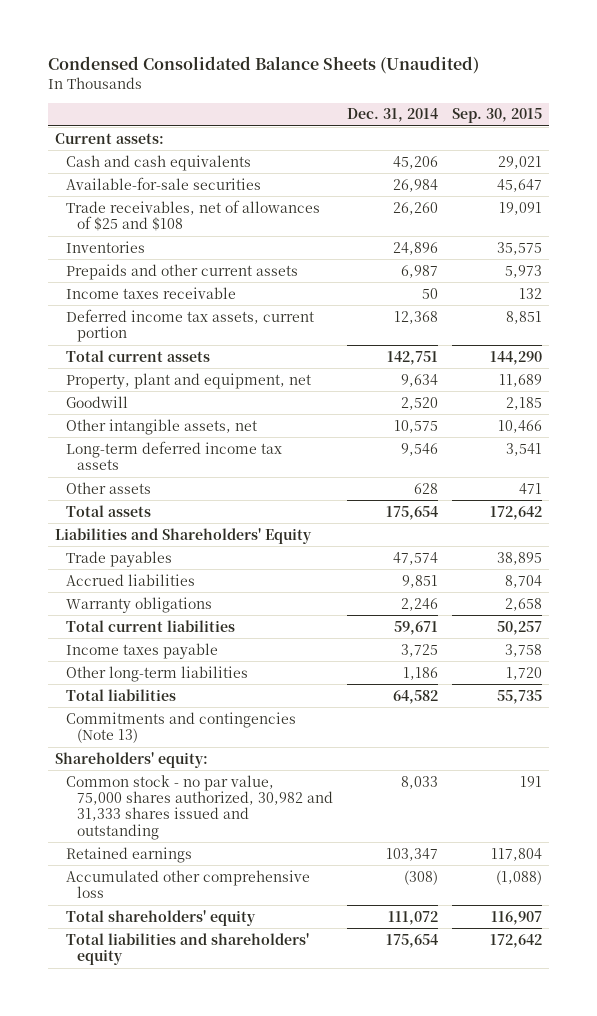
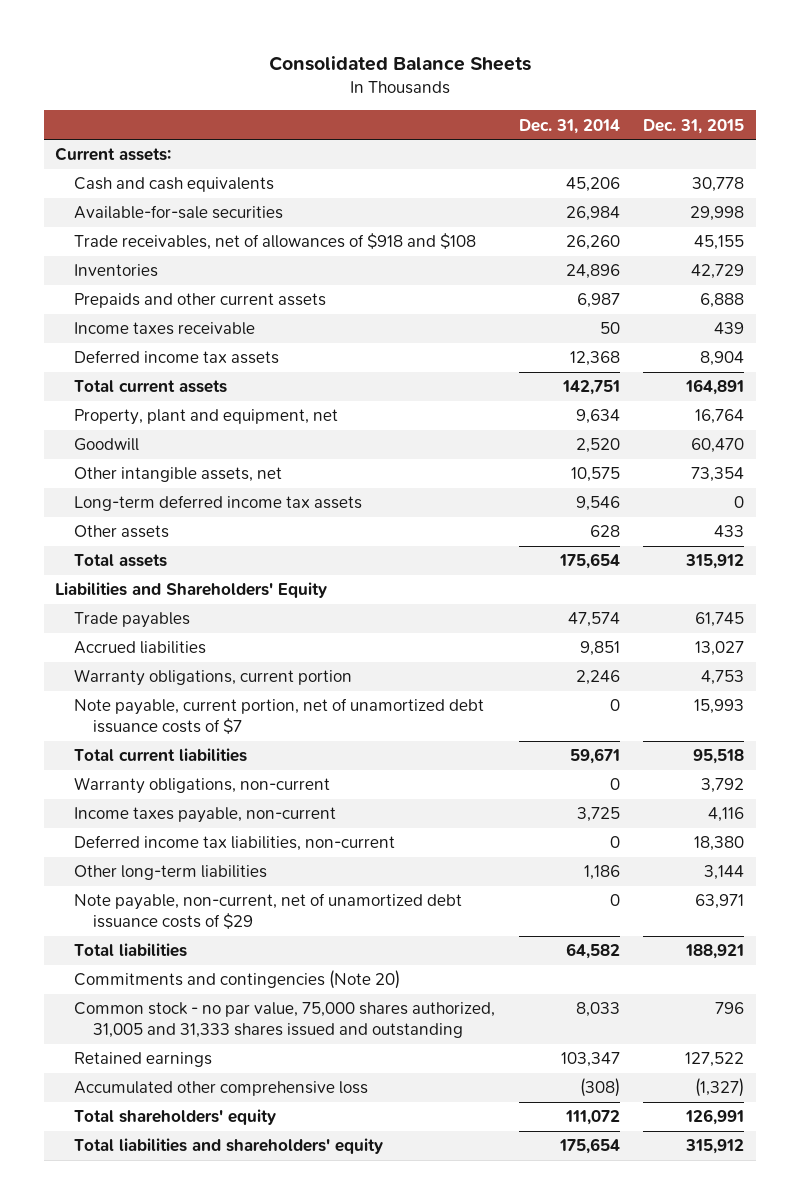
- Condensed Consolidated Balance Sheets (Unaudited)
+ Consolidated Balance Sheets
- | Dec. 31, 2014 | Sep. 30, 2015
+ | Dec. 31, 2014 | Dec. 31, 2015
- Trade receivables, net of allowances of $25 and $108 | 26,260 | 19,091
+ Trade receivables, net of allowances of $918 and $108 | 26,260 | 45,155
- Deferred income tax assets, current portion | 12,368 | 8,851
+ Deferred income tax assets | 12,368 | 8,904
- Warranty obligations | 2,246 | 2,658
+ Warranty obligations, current portion | 2,246 | 4,753
+ Note payable, current portion, net of unamortized debt issuance costs of $7 | 0 | 15,993
- Income taxes payable | 3,725 | 3,758
+ Warranty obligations, non-current | 0 | 3,792
+ Income taxes payable, non-current | 3,725 | 4,116
+ Deferred income tax liabilities, non-current | 0 | 18,380
+ Note payable, non-current, net of unamortized debt issuance costs of $29 | 0 | 63,971
- Commitments and contingencies (Note 13)
- Shareholders' equity:
- Common stock - no par value, 75,000 shares authorized, 30,982 and 31,333 shares issued and outstanding | 8,033 | 191
+ Commitments and contingencies (Note 20)
+ Common stock - no par value, 75,000 shares authorized, 31,005 and 31,333 shares issued and outstanding | 8,033 | 796

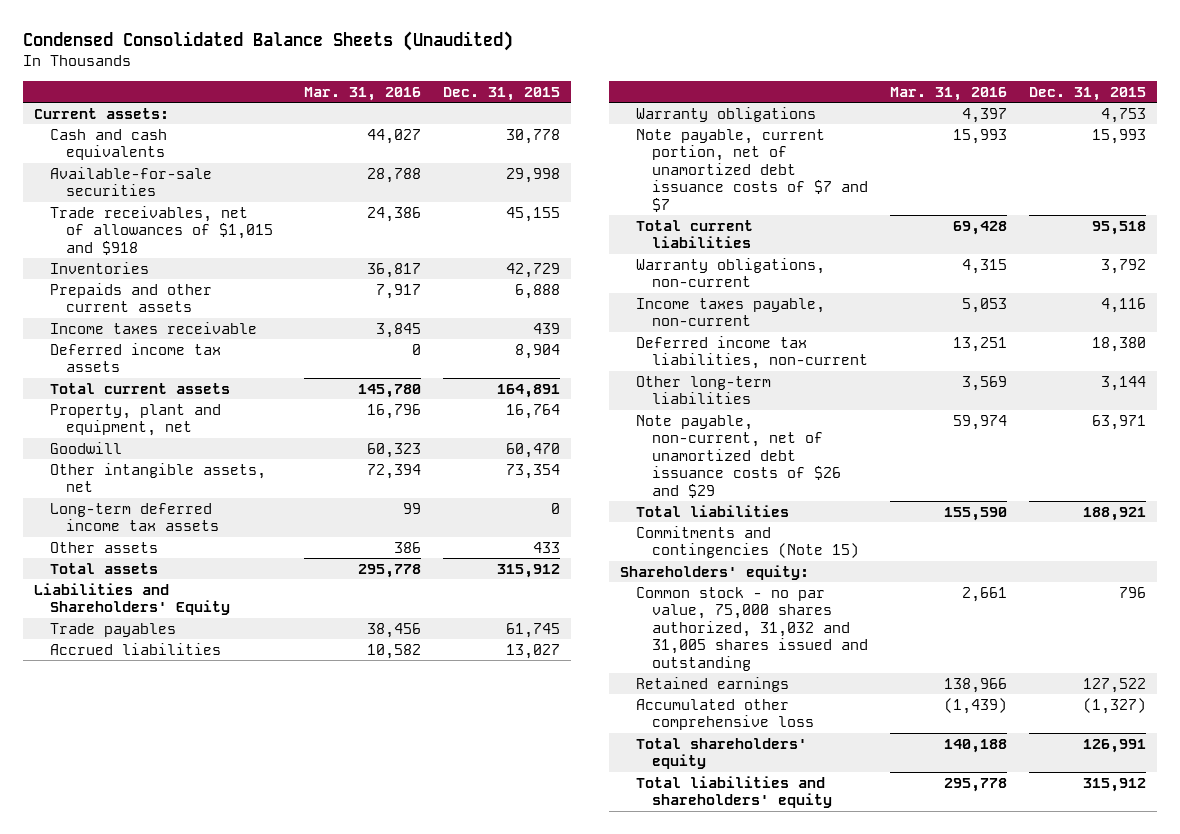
- Consolidated Balance Sheets
+ Condensed Consolidated Balance Sheets (Unaudited)
- | Dec. 31, 2014 | Dec. 31, 2015
+ | Mar. 31, 2016 | Dec. 31, 2015
- Trade receivables, net of allowances of $918 and $108 | 26,260 | 45,155
+ Trade receivables, net of allowances of $1,015 and $918 | 24,386 | 45,155
- Warranty obligations, current portion | 2,246 | 4,753
- Note payable, current portion, net of unamortized debt issuance costs of $7 | 0 | 15,993
+ Warranty obligations | 4,397 | 4,753
+ Note payable, current portion, net of unamortized debt issuance costs of $7 and $7 | 15,993 | 15,993
- Note payable, non-current, net of unamortized debt issuance costs of $29 | 0 | 63,971
+ Note payable, non-current, net of unamortized debt issuance costs of $26 and $29 | 59,974 | 63,971
- Commitments and contingencies (Note 20)
- Common stock - no par value, 75,000 shares authorized, 31,005 and 31,333 shares issued and outstanding | 8,033 | 796
+ Commitments and contingencies (Note 15)
+ Shareholders' equity:
+ Common stock - no par value, 75,000 shares authorized, 31,032 and 31,005 shares issued and outstanding | 2,661 | 796

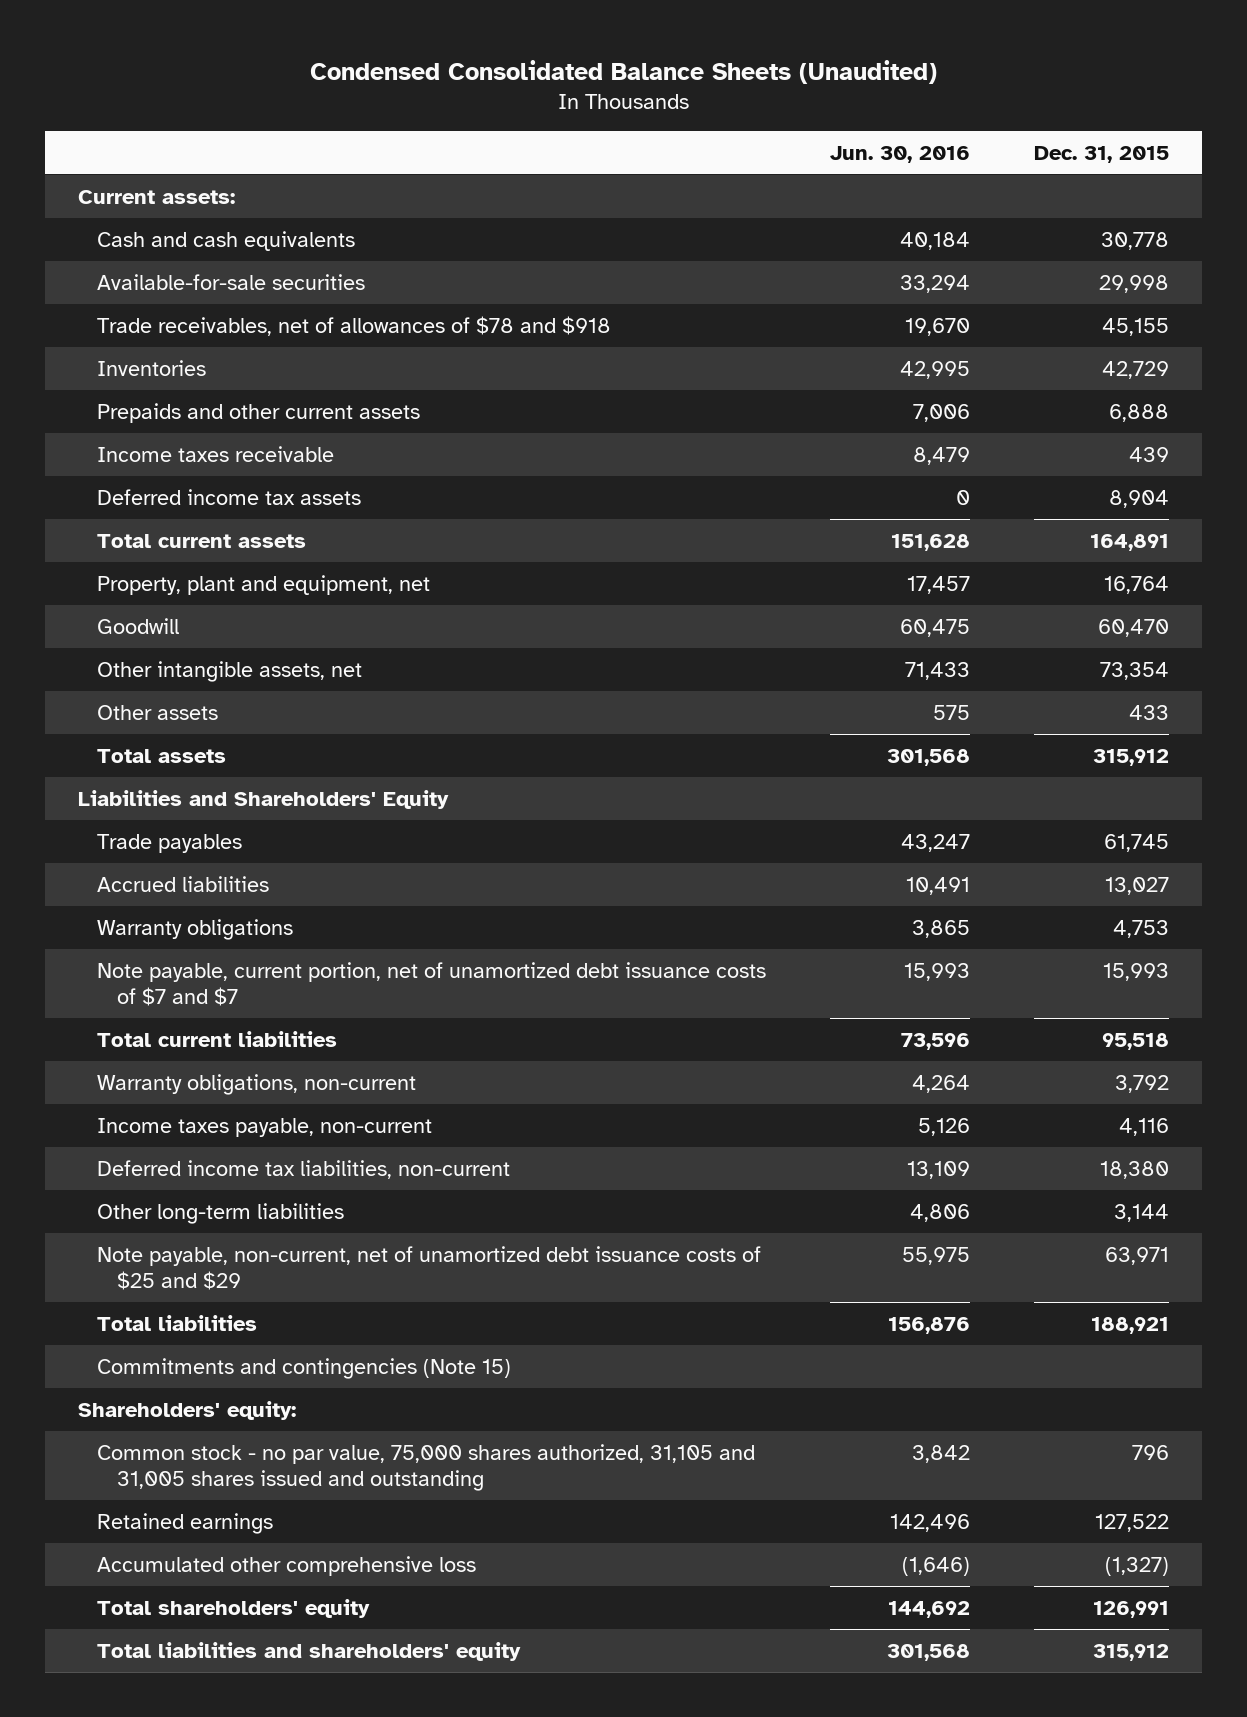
- | Mar. 31, 2016 | Dec. 31, 2015
+ | Jun. 30, 2016 | Dec. 31, 2015
- Trade receivables, net of allowances of $1,015 and $918 | 24,386 | 45,155
+ Trade receivables, net of allowances of $78 and $918 | 19,670 | 45,155
- Long-term deferred income tax assets | 99 | 0
- Note payable, non-current, net of unamortized debt issuance costs of $26 and $29 | 59,974 | 63,971
+ Note payable, non-current, net of unamortized debt issuance costs of $25 and $29 | 55,975 | 63,971
- Common stock - no par value, 75,000 shares authorized, 31,032 and 31,005 shares issued and outstanding | 2,661 | 796
+ Common stock - no par value, 75,000 shares authorized, 31,105 and 31,005 shares issued and outstanding | 3,842 | 796

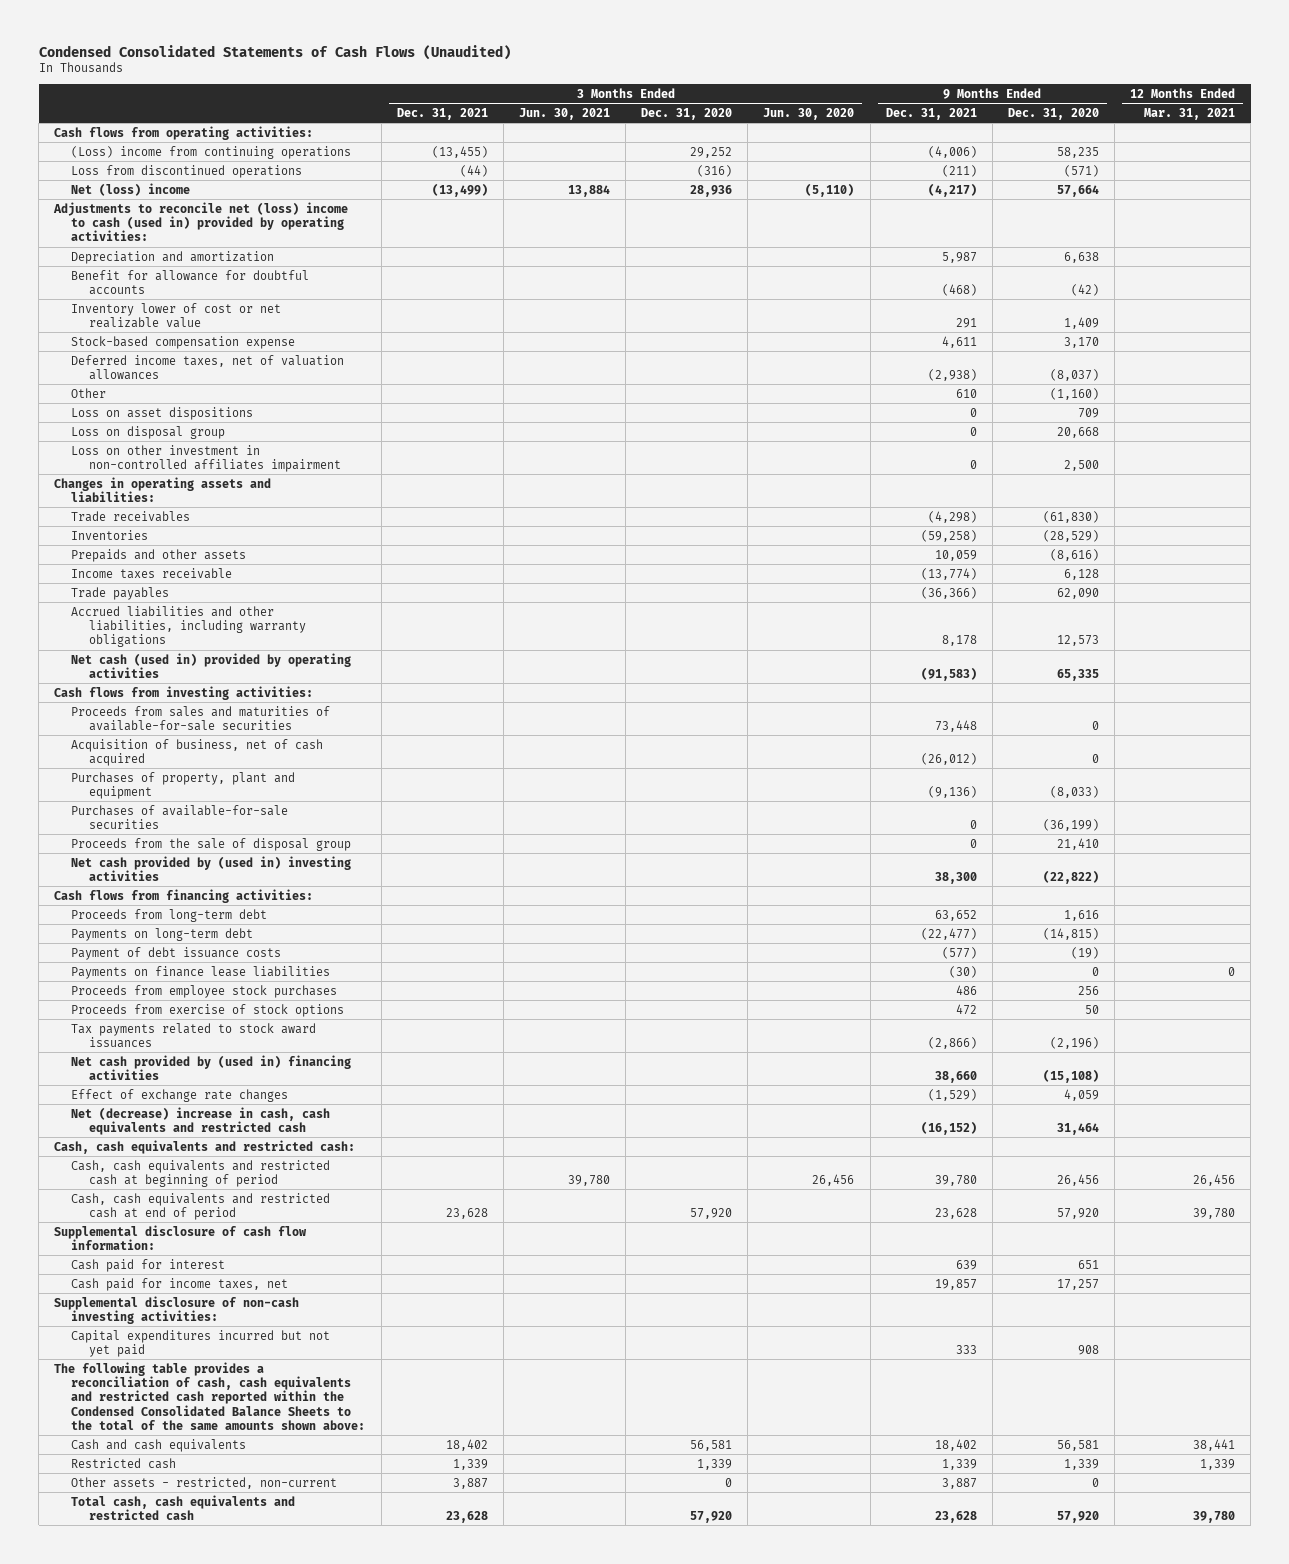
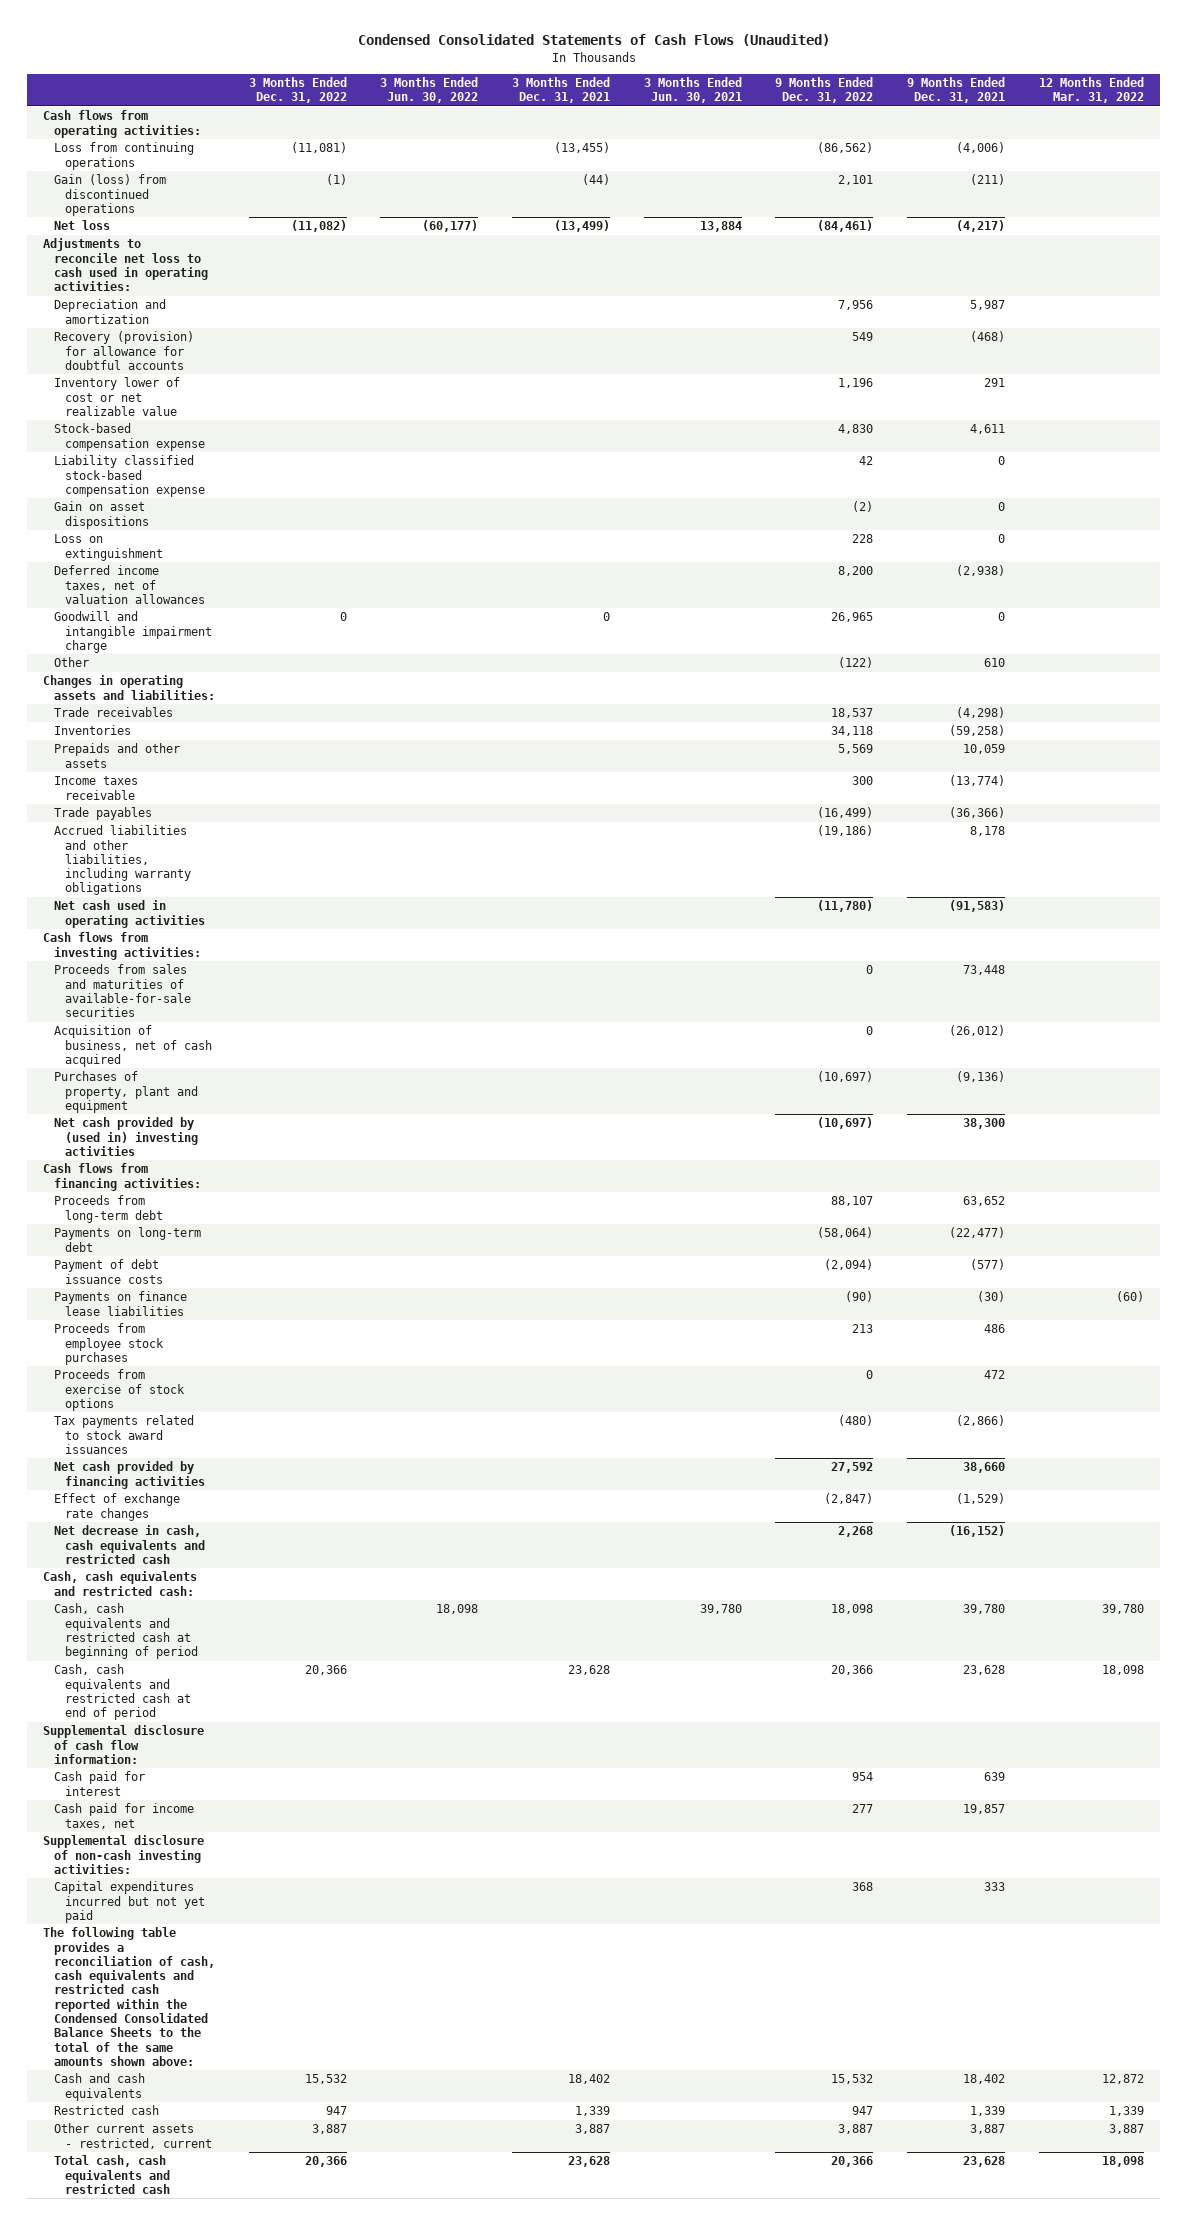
- | 3 Months Ended Dec. 31, 2021 | 3 Months Ended Jun. 30, 2021 | 3 Months Ended Dec. 31, 2020 | 3 Months Ended Jun. 30, 2020 | 9 Months Ended Dec. 31, 2021 | 9 Months Ended Dec. 31, 2020 | 12 Months Ended Mar. 31, 2021
+ | 3 Months Ended Dec. 31, 2022 | 3 Months Ended Jun. 30, 2022 | 3 Months Ended Dec. 31, 2021 | 3 Months Ended Jun. 30, 2021 | 9 Months Ended Dec. 31, 2022 | 9 Months Ended Dec. 31, 2021 | 12 Months Ended Mar. 31, 2022
- (Loss) income from continuing operations | (13,455) | | 29,252 | | (4,006) | 58,235 |
- Loss from discontinued operations | (44) | | (316) | | (211) | (571) |
- Net (loss) income | (13,499) | 13,884 | 28,936 | (5,110) | (4,217) | 57,664 |
- Adjustments to reconcile net (loss) income to cash (used in) provided by operating activities:
+ Loss from continuing operations | (11,081) | | (13,455) | | (86,562) | (4,006) |
+ Gain (loss) from discontinued operations | (1) | | (44) | | 2,101 | (211) |
+ Net loss | (11,082) | (60,177) | (13,499) | 13,884 | (84,461) | (4,217) |
+ Adjustments to reconcile net loss to cash used in operating activities:
- Benefit for allowance for doubtful accounts | | | | | (468) | (42) |
+ Recovery (provision) for allowance for doubtful accounts | | | | | 549 | (468) |
+ Liability classified stock-based compensation expense | | | | | 42 | 0 |
+ Gain on asset dispositions | | | | | (2) | 0 |
+ Loss on extinguishment | | | | | 228 | 0 |
+ Goodwill and intangible impairment charge | 0 | | 0 | | 26,965 | 0 |
- Loss on asset dispositions | | | | | 0 | 709 |
- Loss on disposal group | | | | | 0 | 20,668 |
- Loss on other investment in non-controlled affiliates impairment | | | | | 0 | 2,500 |
- Net cash (used in) provided by operating activities | | | | | (91,583) | 65,335 |
+ Net cash used in operating activities | | | | | (11,780) | (91,583) |
- Purchases of available-for-sale securities | | | | | 0 | (36,199) |
- Proceeds from the sale of disposal group | | | | | 0 | 21,410 |
- Net cash provided by (used in) financing activities | | | | | 38,660 | (15,108) |
+ Net cash provided by financing activities | | | | | 27,592 | 38,660 |
- Net (decrease) increase in cash, cash equivalents and restricted cash | | | | | (16,152) | 31,464 |
+ Net decrease in cash, cash equivalents and restricted cash | | | | | 2,268 | (16,152) |
- Other assets - restricted, non-current | 3,887 | | 0 | | 3,887 | 0 |
+ Other current assets - restricted, current | 3,887 | | 3,887 | | 3,887 | 3,887 | 3,887

